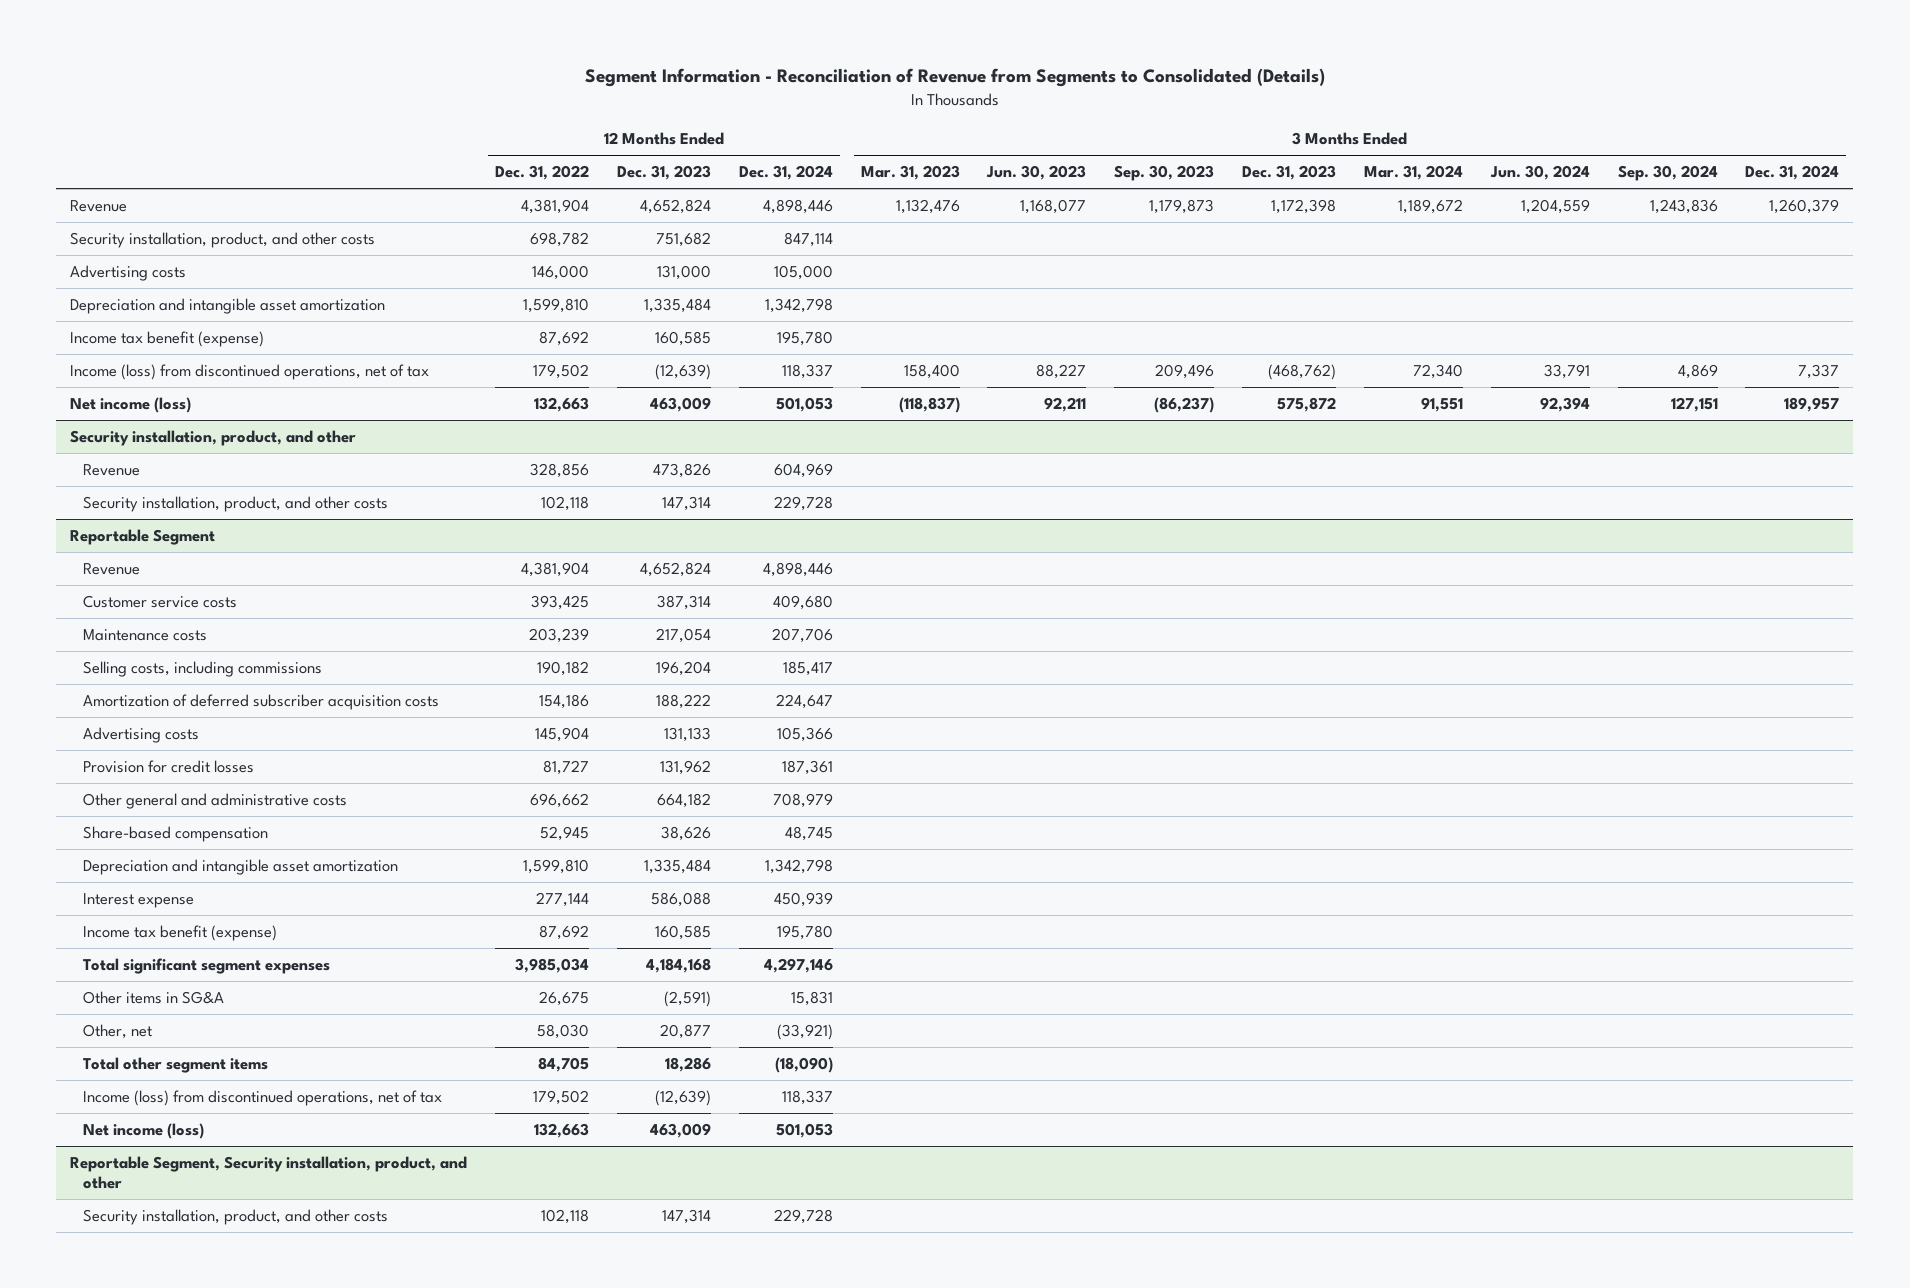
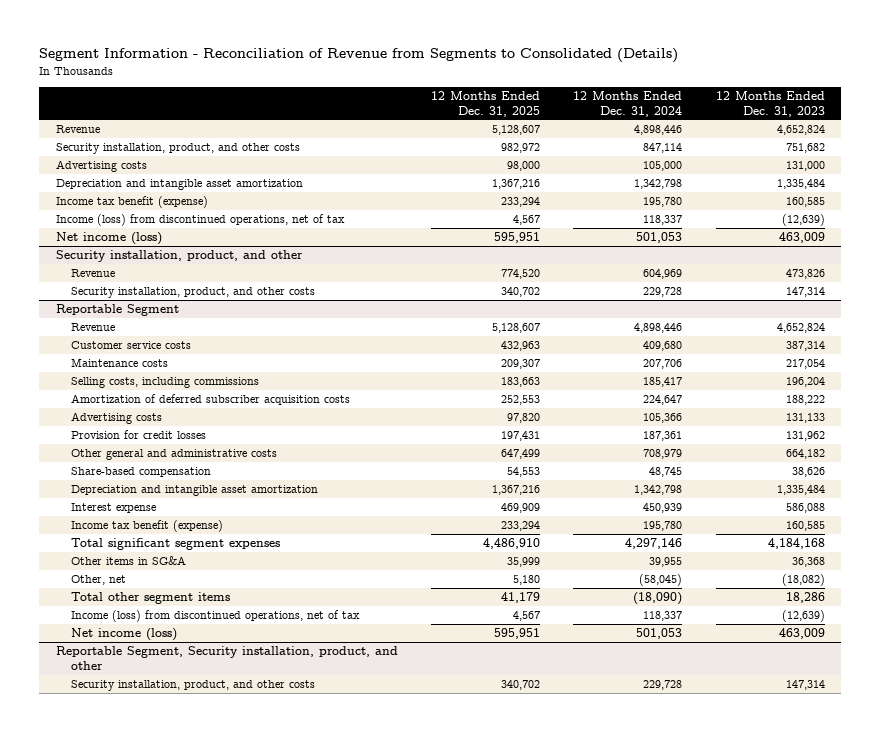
- | 12 Months Ended Dec. 31, 2022 | 12 Months Ended Dec. 31, 2023 | 12 Months Ended Dec. 31, 2024 | 3 Months Ended Mar. 31, 2023 | 3 Months Ended Jun. 30, 2023 | 3 Months Ended Sep. 30, 2023 | 3 Months Ended Dec. 31, 2023 | 3 Months Ended Mar. 31, 2024 | 3 Months Ended Jun. 30, 2024 | 3 Months Ended Sep. 30, 2024 | 3 Months Ended Dec. 31, 2024
+ | 12 Months Ended Dec. 31, 2025 | 12 Months Ended Dec. 31, 2024 | 12 Months Ended Dec. 31, 2023
@ Reportable Segment
- Other items in SG&A | 26,675 | (2,591) | 15,831 | | | | | | | |
- Other, net | 58,030 | 20,877 | (33,921) | | | | | | | |
+ Other items in SG&A | 35,999 | 39,955 | 36,368
+ Other, net | 5,180 | (58,045) | (18,082)

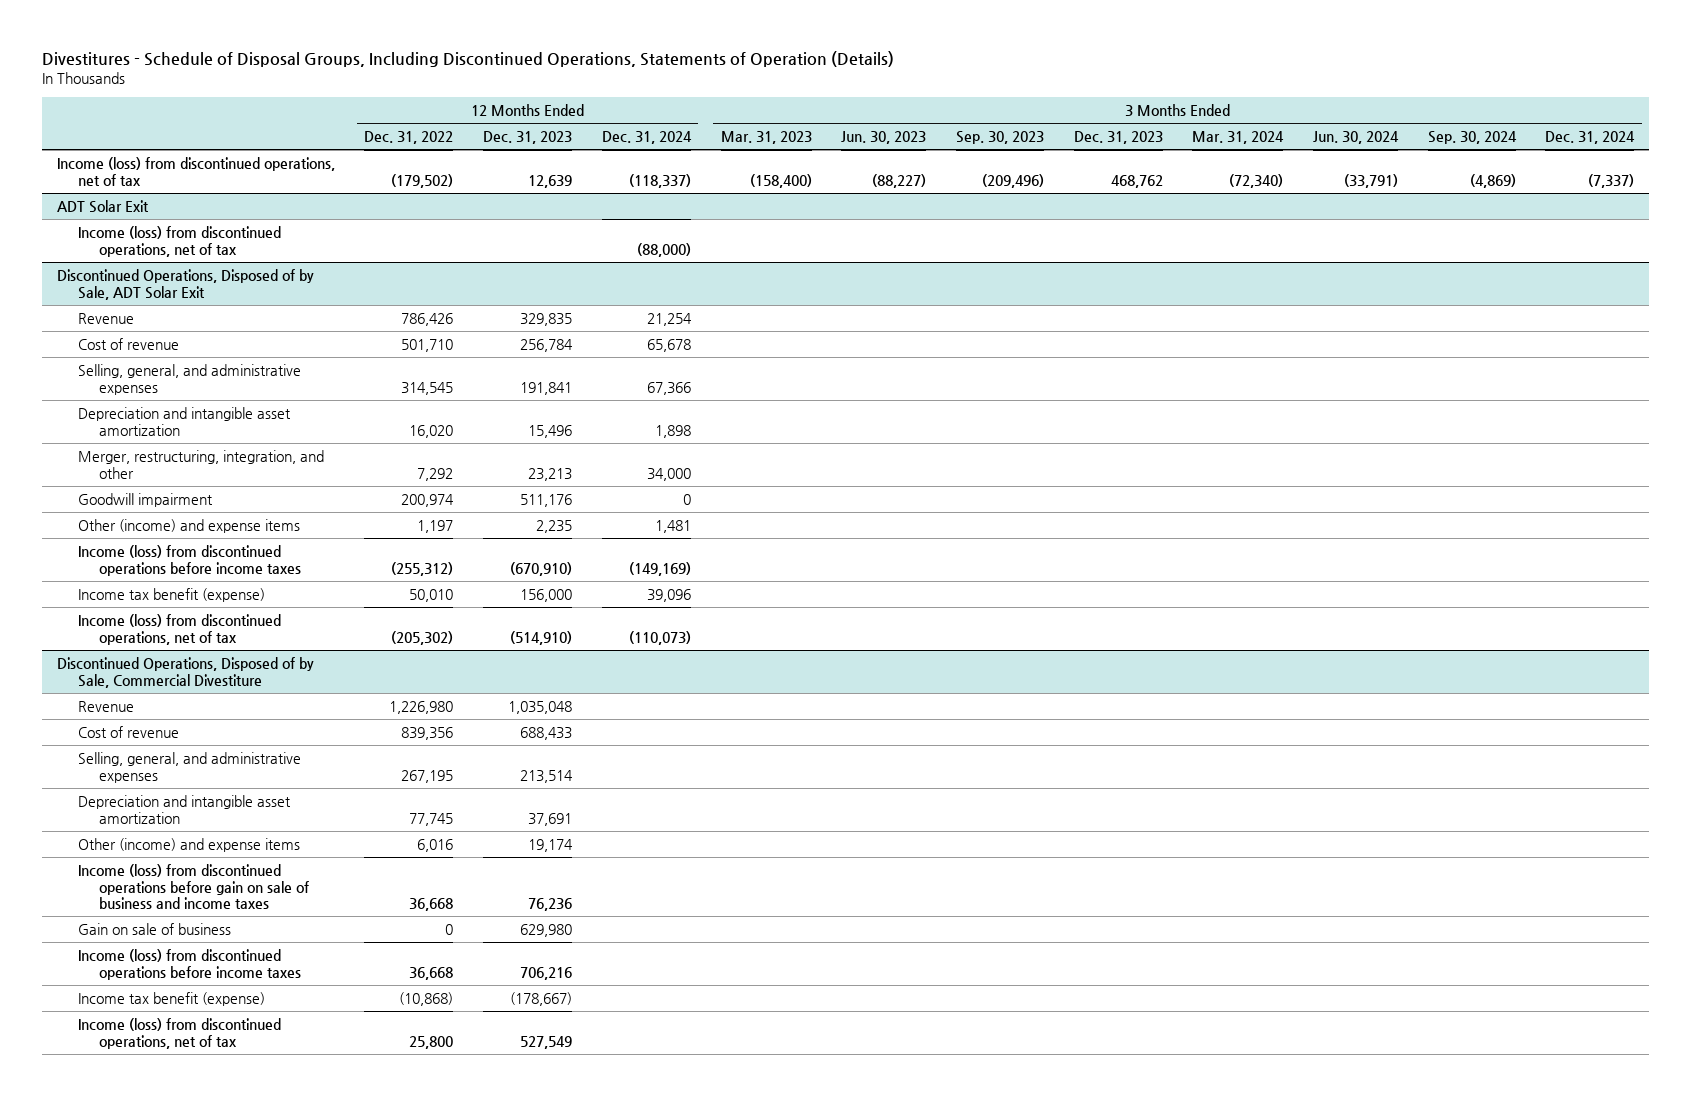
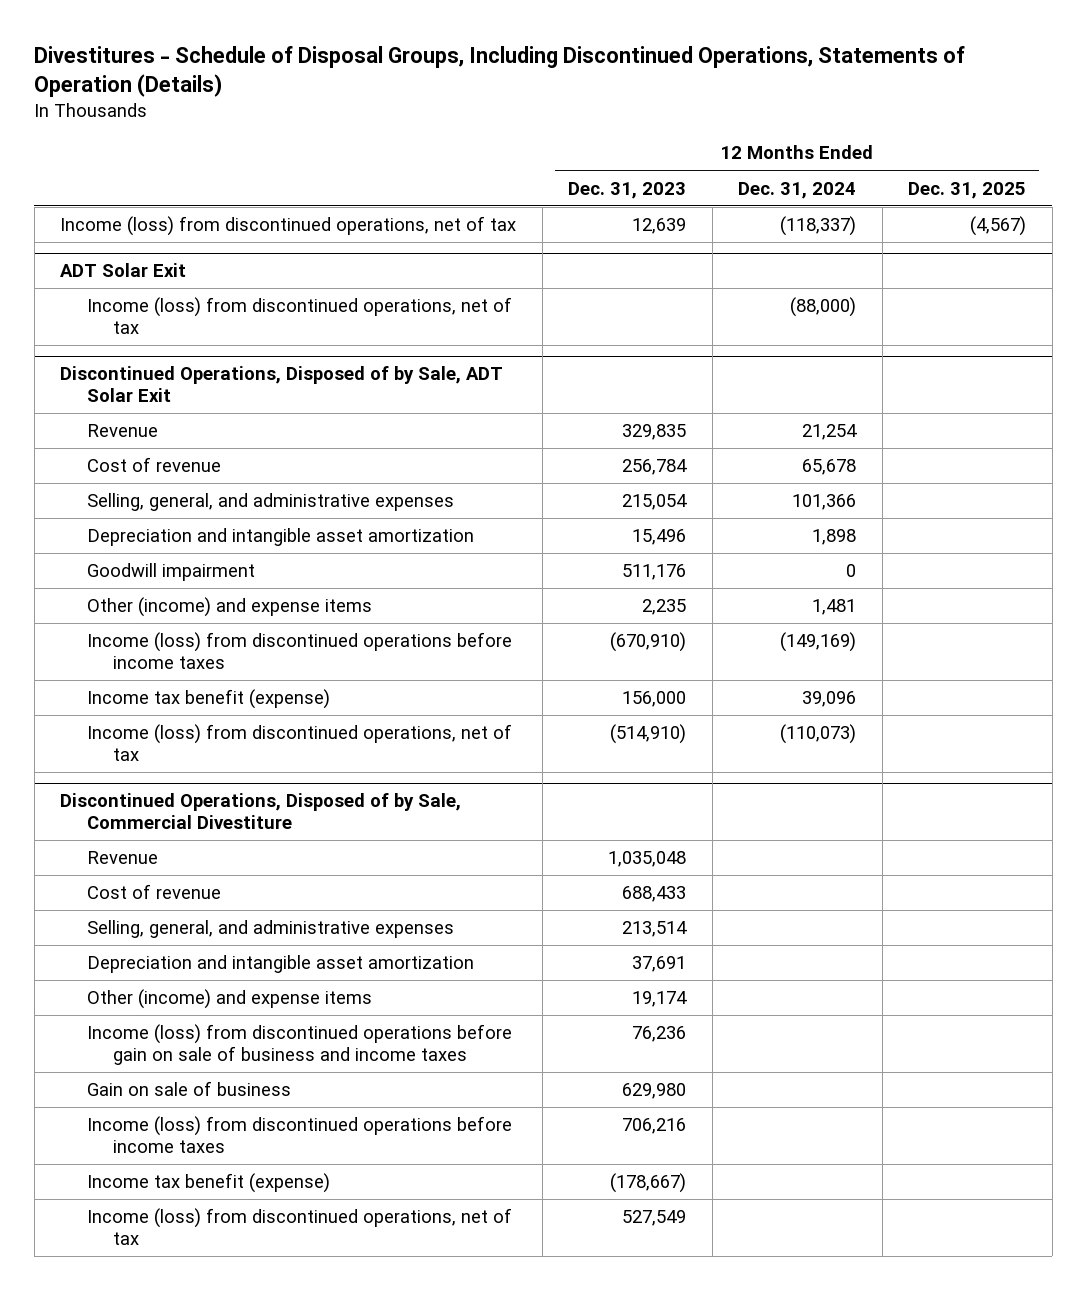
- | 12 Months Ended Dec. 31, 2022 | 12 Months Ended Dec. 31, 2023 | 12 Months Ended Dec. 31, 2024 | 3 Months Ended Mar. 31, 2023 | 3 Months Ended Jun. 30, 2023 | 3 Months Ended Sep. 30, 2023 | 3 Months Ended Dec. 31, 2023 | 3 Months Ended Mar. 31, 2024 | 3 Months Ended Jun. 30, 2024 | 3 Months Ended Sep. 30, 2024 | 3 Months Ended Dec. 31, 2024
+ | 12 Months Ended Dec. 31, 2023 | 12 Months Ended Dec. 31, 2024 | 12 Months Ended Dec. 31, 2025
@ Discontinued Operations, Disposed of by Sale, ADT Solar Exit
- Selling, general, and administrative expenses | 314,545 | 191,841 | 67,366 | | | | | | | |
+ Selling, general, and administrative expenses | 215,054 | 101,366 |
- Merger, restructuring, integration, and other | 7,292 | 23,213 | 34,000 | | | | | | | |

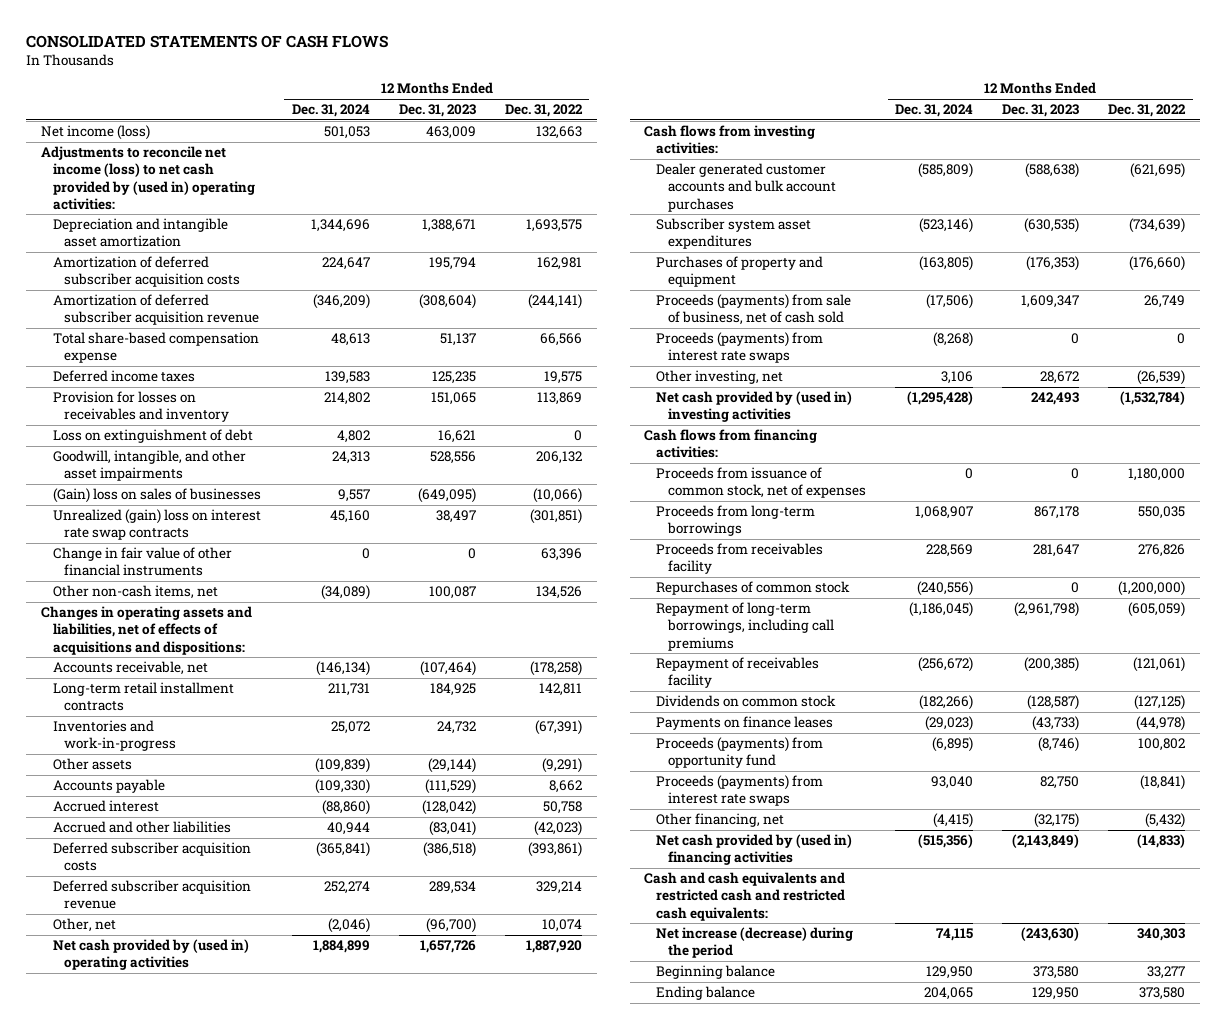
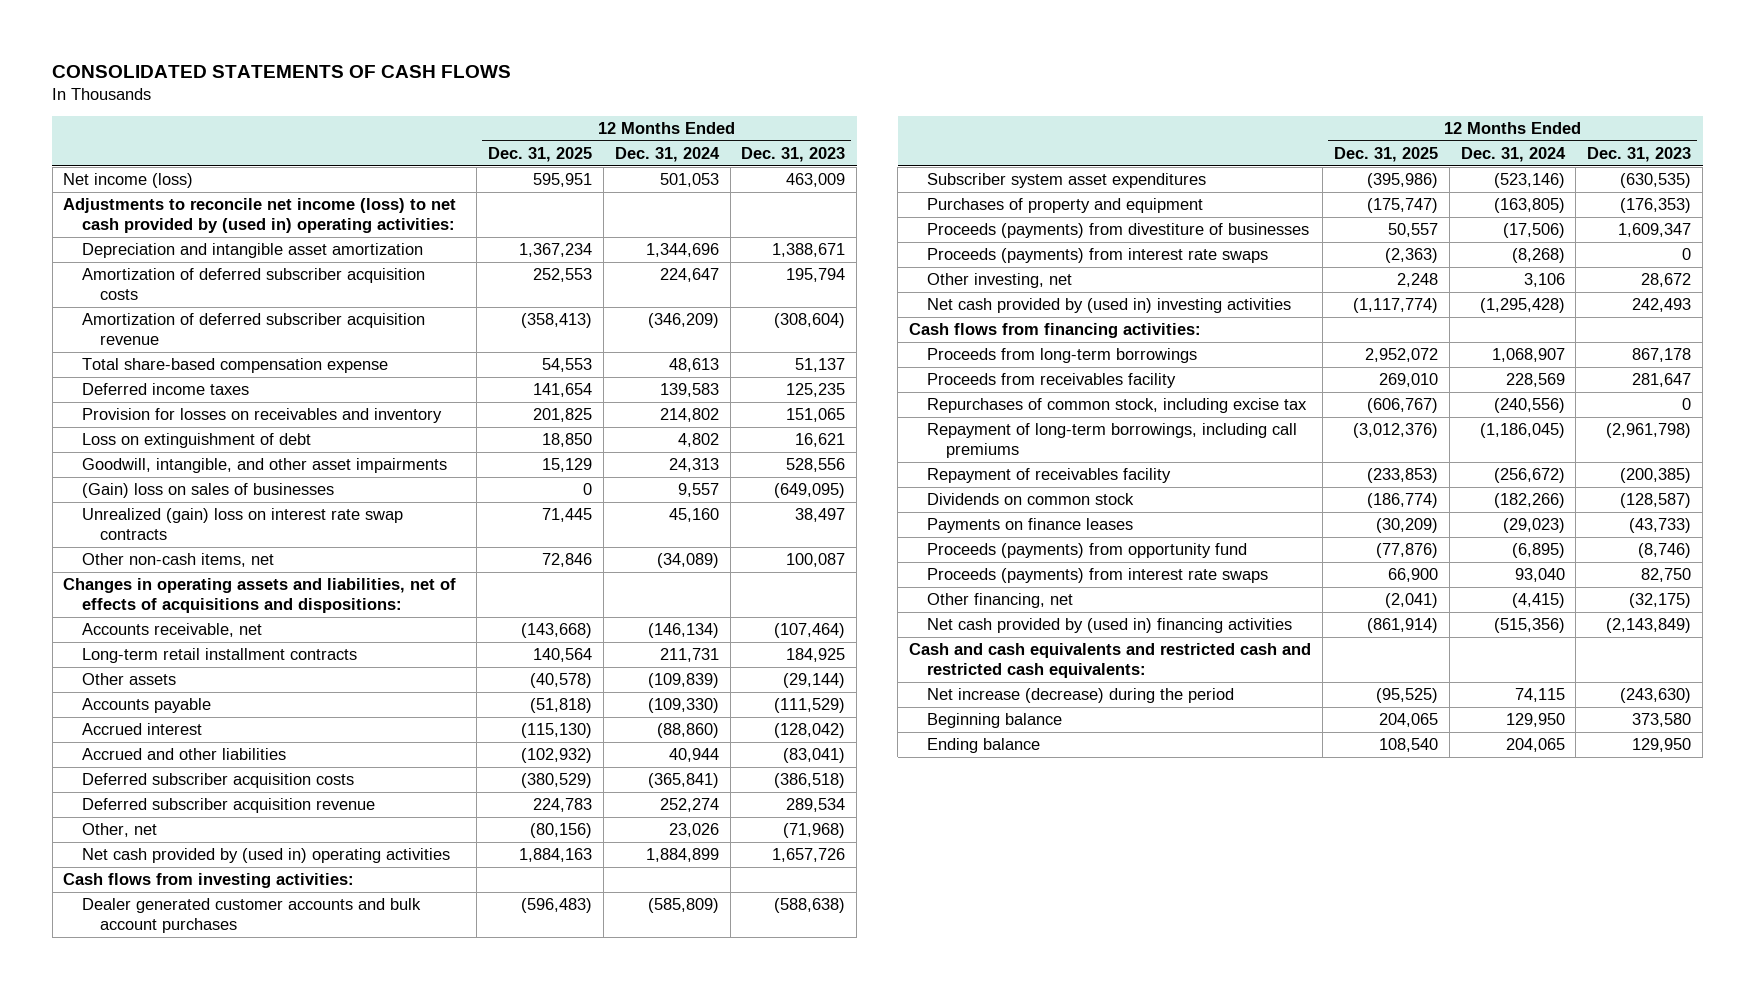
- | 12 Months Ended Dec. 31, 2024 | 12 Months Ended Dec. 31, 2023 | 12 Months Ended Dec. 31, 2022
+ | 12 Months Ended Dec. 31, 2025 | 12 Months Ended Dec. 31, 2024 | 12 Months Ended Dec. 31, 2023
- Change in fair value of other financial instruments | 0 | 0 | 63,396
- Inventories and work-in-progress | 25,072 | 24,732 | (67,391)
- Other, net | (2,046) | (96,700) | 10,074
+ Other, net | (80,156) | 23,026 | (71,968)
- Proceeds (payments) from sale of business, net of cash sold | (17,506) | 1,609,347 | 26,749
+ Proceeds (payments) from divestiture of businesses | 50,557 | (17,506) | 1,609,347
- Proceeds from issuance of common stock, net of expenses | 0 | 0 | 1,180,000
- Repurchases of common stock | (240,556) | 0 | (1,200,000)
+ Repurchases of common stock, including excise tax | (606,767) | (240,556) | 0

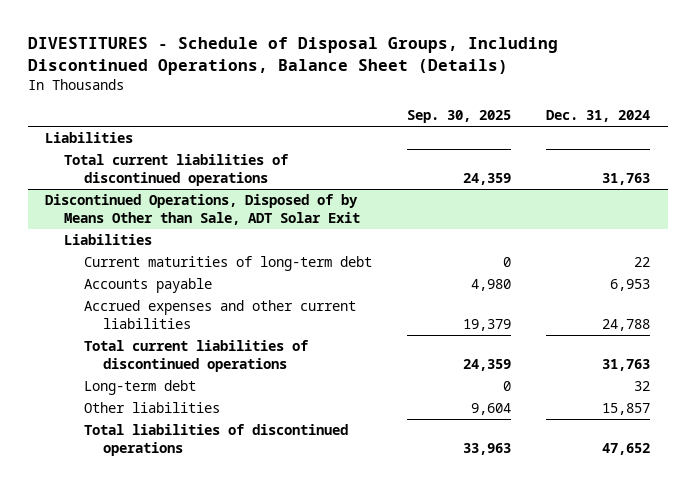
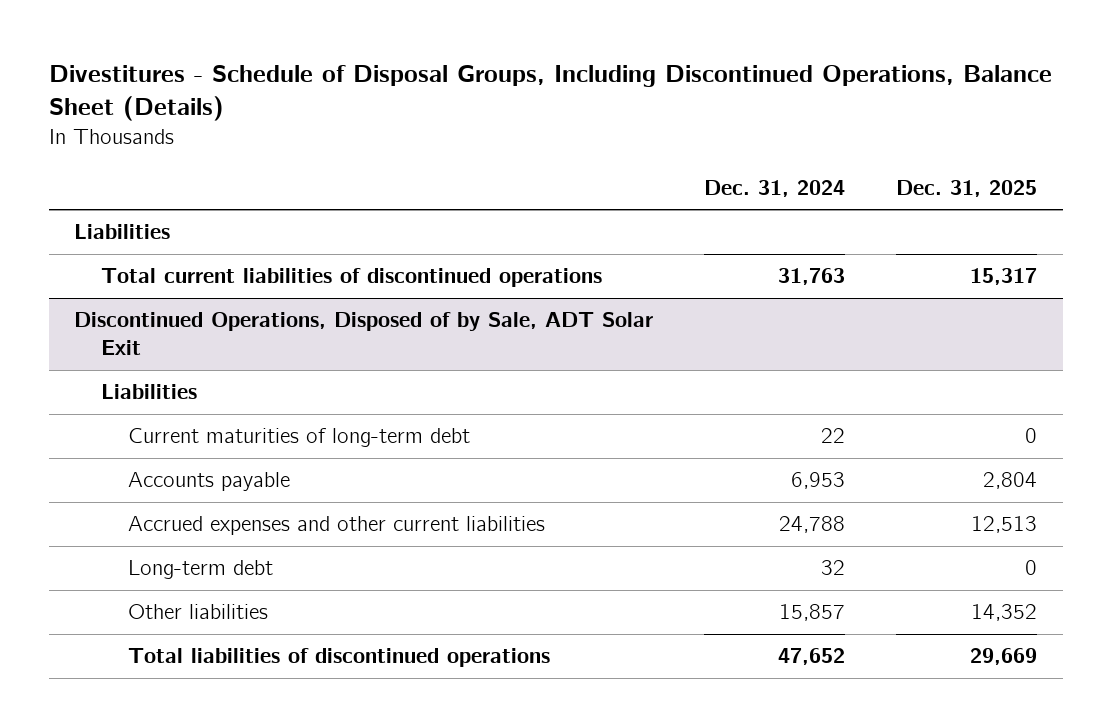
- DIVESTITURES - Schedule of Disposal Groups, Including Discontinued Operations, Balance Sheet (Details)
+ Divestitures - Schedule of Disposal Groups, Including Discontinued Operations, Balance Sheet (Details)
- | Sep. 30, 2025 | Dec. 31, 2024
+ | Dec. 31, 2024 | Dec. 31, 2025
- Discontinued Operations, Disposed of by Means Other than Sale, ADT Solar Exit
+ Discontinued Operations, Disposed of by Sale, ADT Solar Exit
- Total current liabilities of discontinued operations | 24,359 | 31,763

